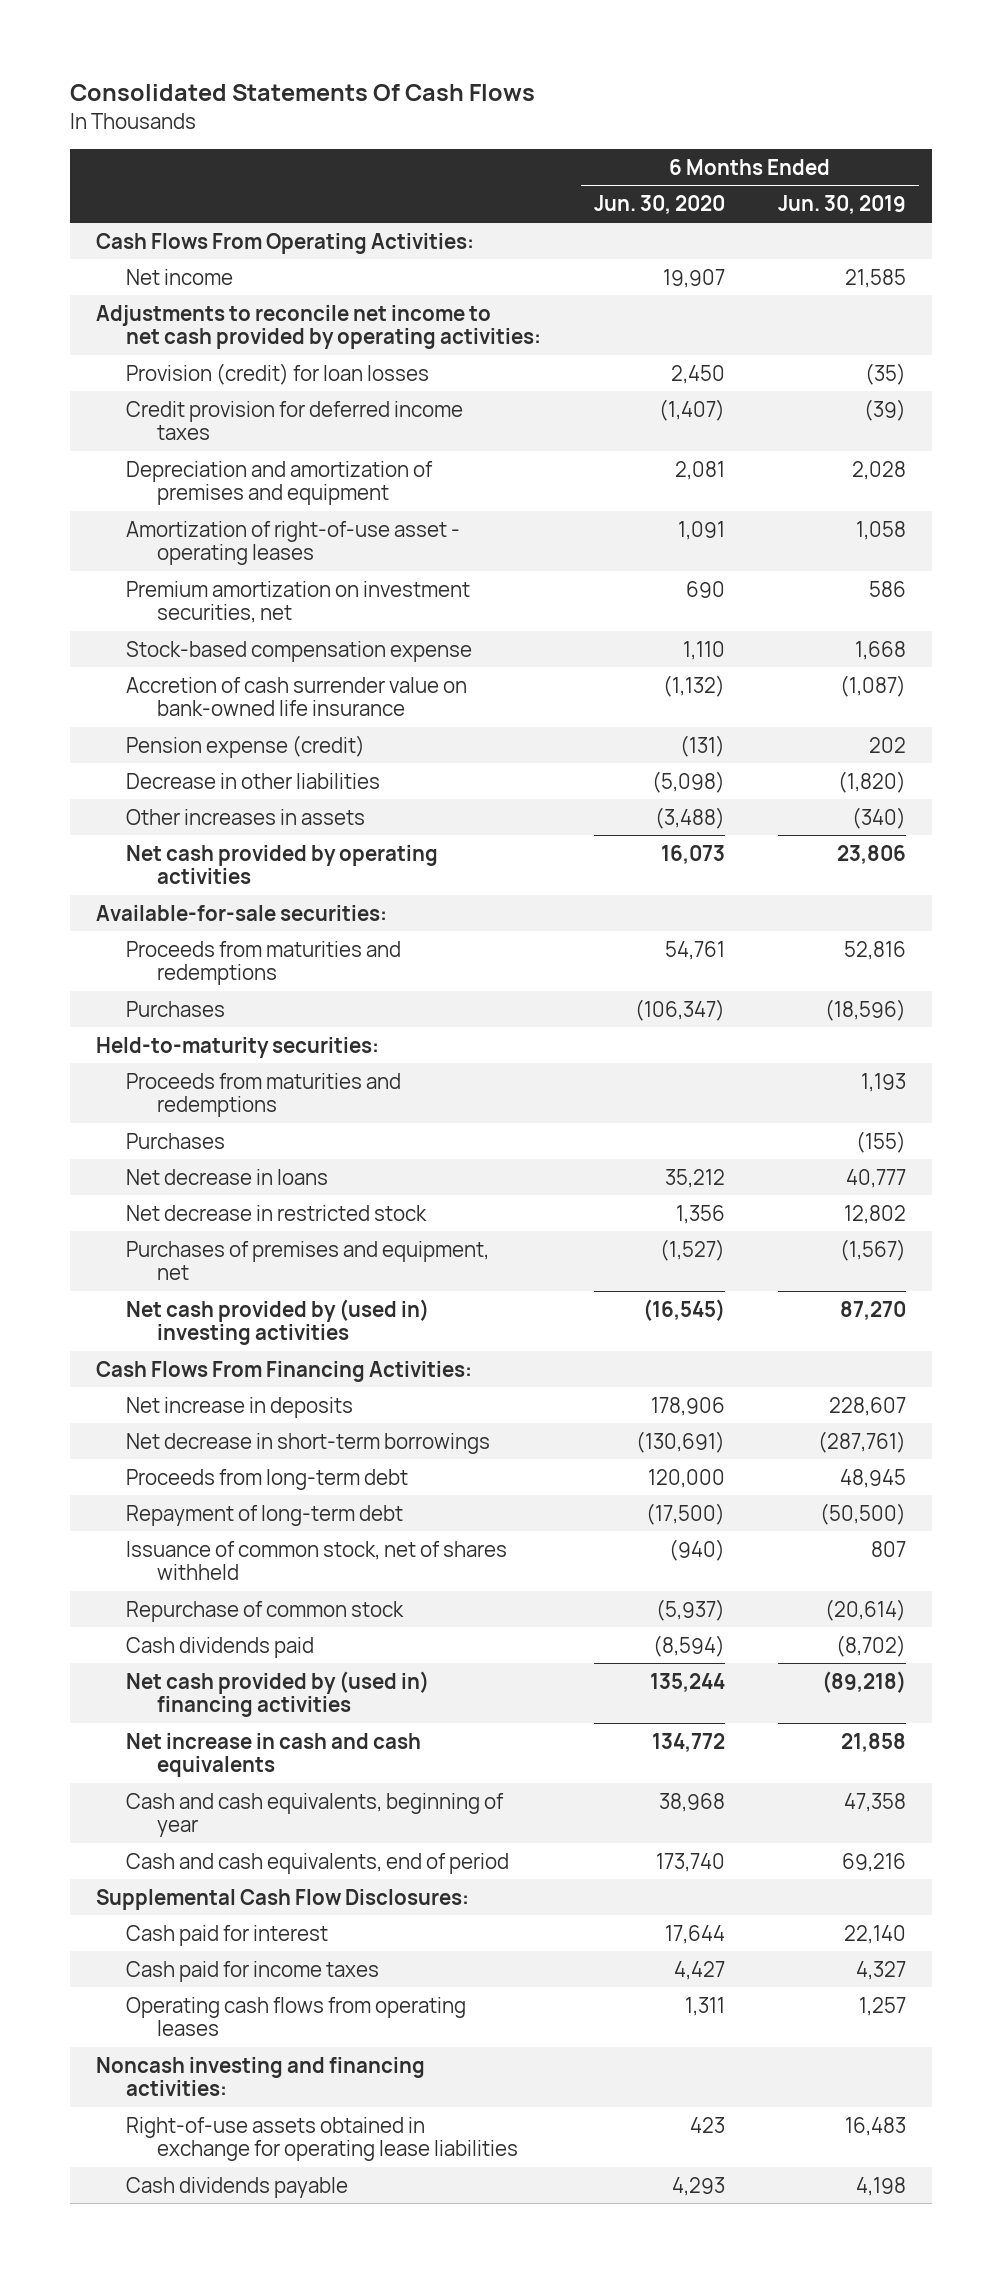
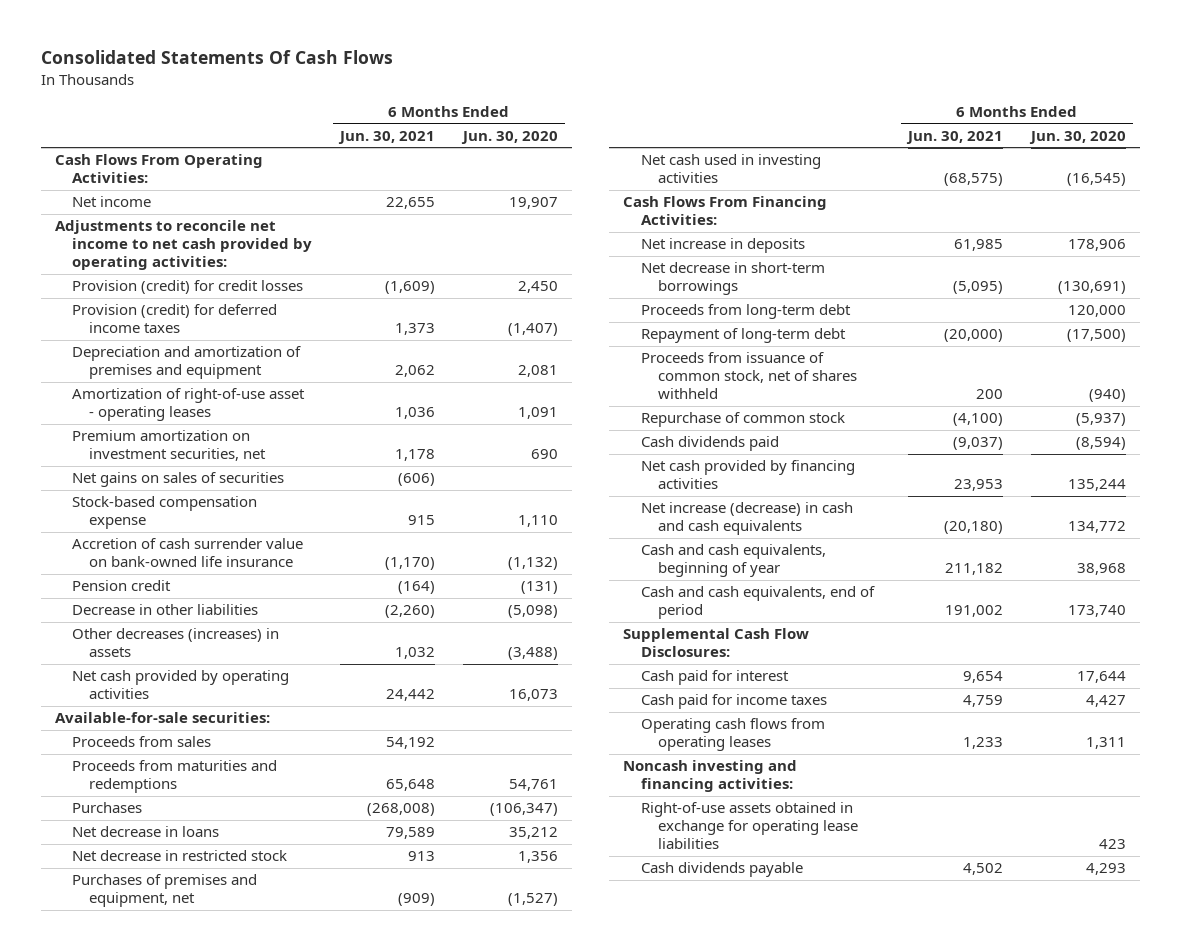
- | 6 Months Ended Jun. 30, 2020 | 6 Months Ended Jun. 30, 2019
+ | 6 Months Ended Jun. 30, 2021 | 6 Months Ended Jun. 30, 2020
- Provision (credit) for loan losses | 2,450 | (35)
- Credit provision for deferred income taxes | (1,407) | (39)
+ Provision (credit) for credit losses | (1,609) | 2,450
+ Provision (credit) for deferred income taxes | 1,373 | (1,407)
+ Net gains on sales of securities | (606) |
- Pension expense (credit) | (131) | 202
+ Pension credit | (164) | (131)
- Other increases in assets | (3,488) | (340)
+ Other decreases (increases) in assets | 1,032 | (3,488)
+ Proceeds from sales | 54,192 |
- Held-to-maturity securities:
- Proceeds from maturities and redemptions | | 1,193
- Purchases | | (155)
- Net cash provided by (used in) investing activities | (16,545) | 87,270
+ Net cash used in investing activities | (68,575) | (16,545)
- Issuance of common stock, net of shares withheld | (940) | 807
+ Proceeds from issuance of common stock, net of shares withheld | 200 | (940)
- Net cash provided by (used in) financing activities | 135,244 | (89,218)
- Net increase in cash and cash equivalents | 134,772 | 21,858
+ Net cash provided by financing activities | 23,953 | 135,244
+ Net increase (decrease) in cash and cash equivalents | (20,180) | 134,772

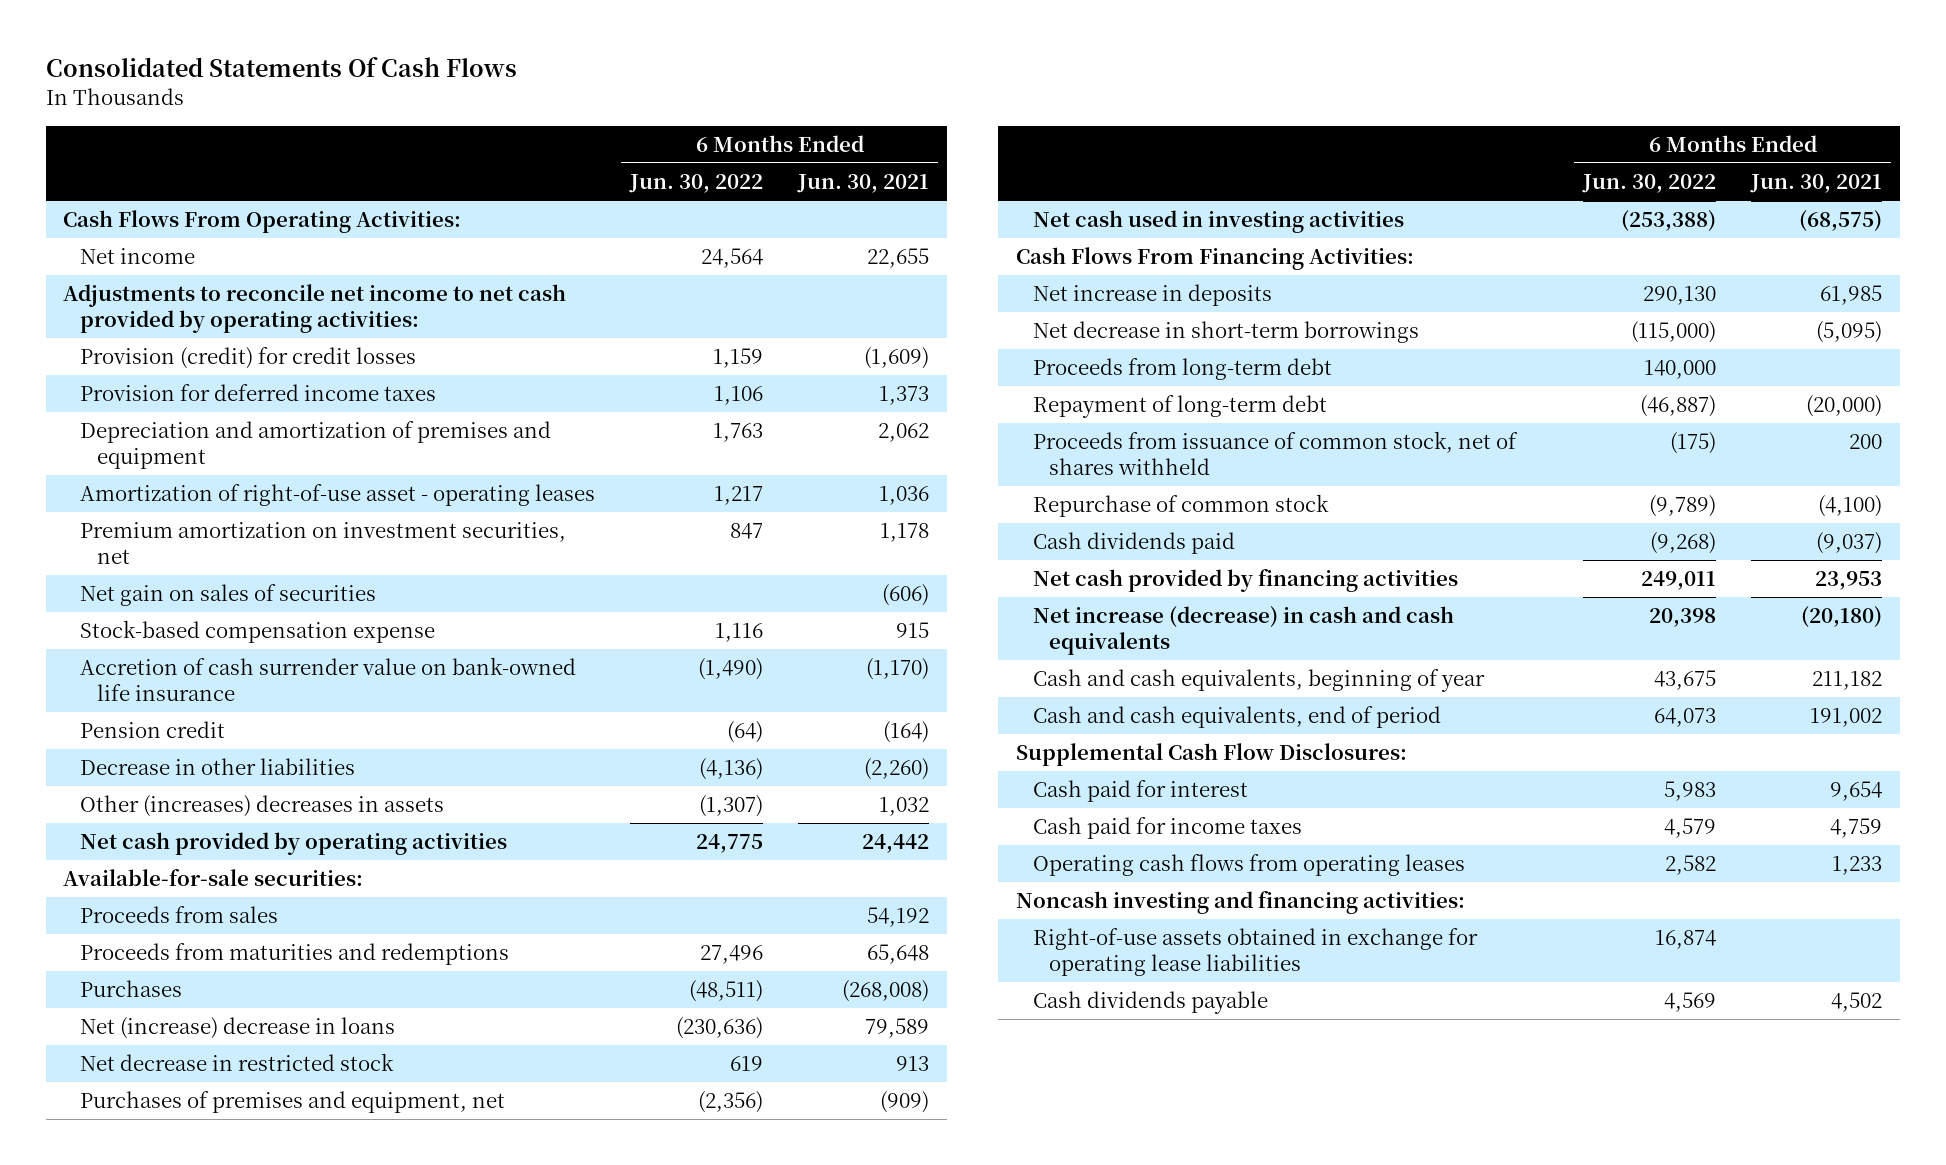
- | 6 Months Ended Jun. 30, 2021 | 6 Months Ended Jun. 30, 2020
+ | 6 Months Ended Jun. 30, 2022 | 6 Months Ended Jun. 30, 2021
- Provision (credit) for deferred income taxes | 1,373 | (1,407)
+ Provision for deferred income taxes | 1,106 | 1,373
- Net gains on sales of securities | (606) |
+ Net gain on sales of securities | | (606)
- Other decreases (increases) in assets | 1,032 | (3,488)
+ Other (increases) decreases in assets | (1,307) | 1,032
- Net decrease in loans | 79,589 | 35,212
+ Net (increase) decrease in loans | (230,636) | 79,589

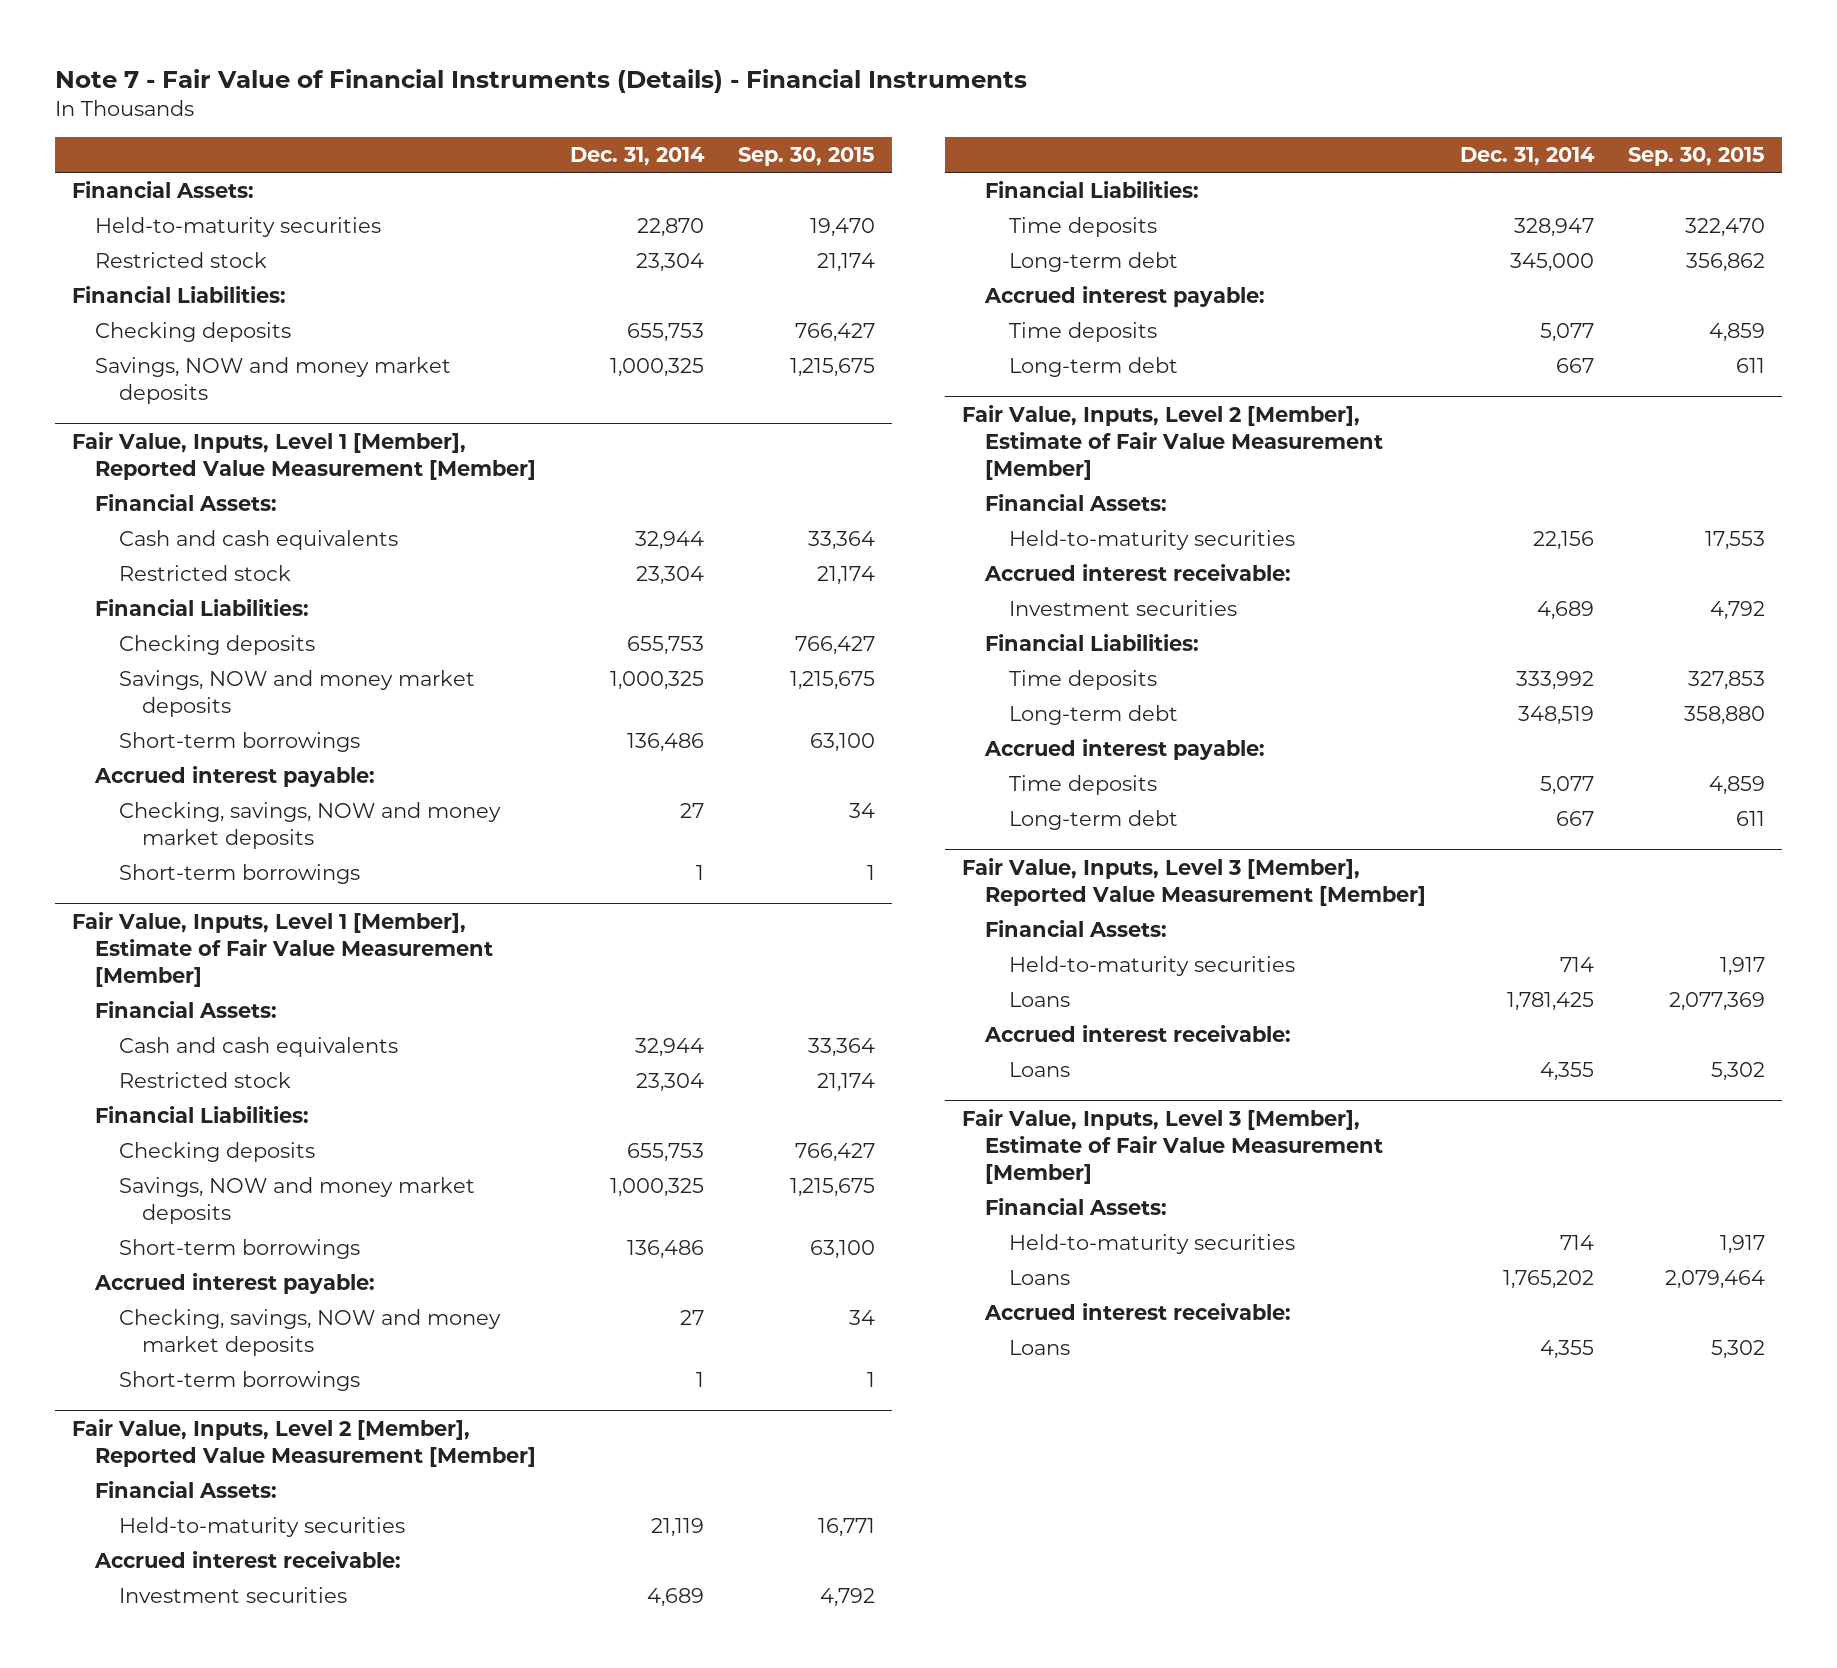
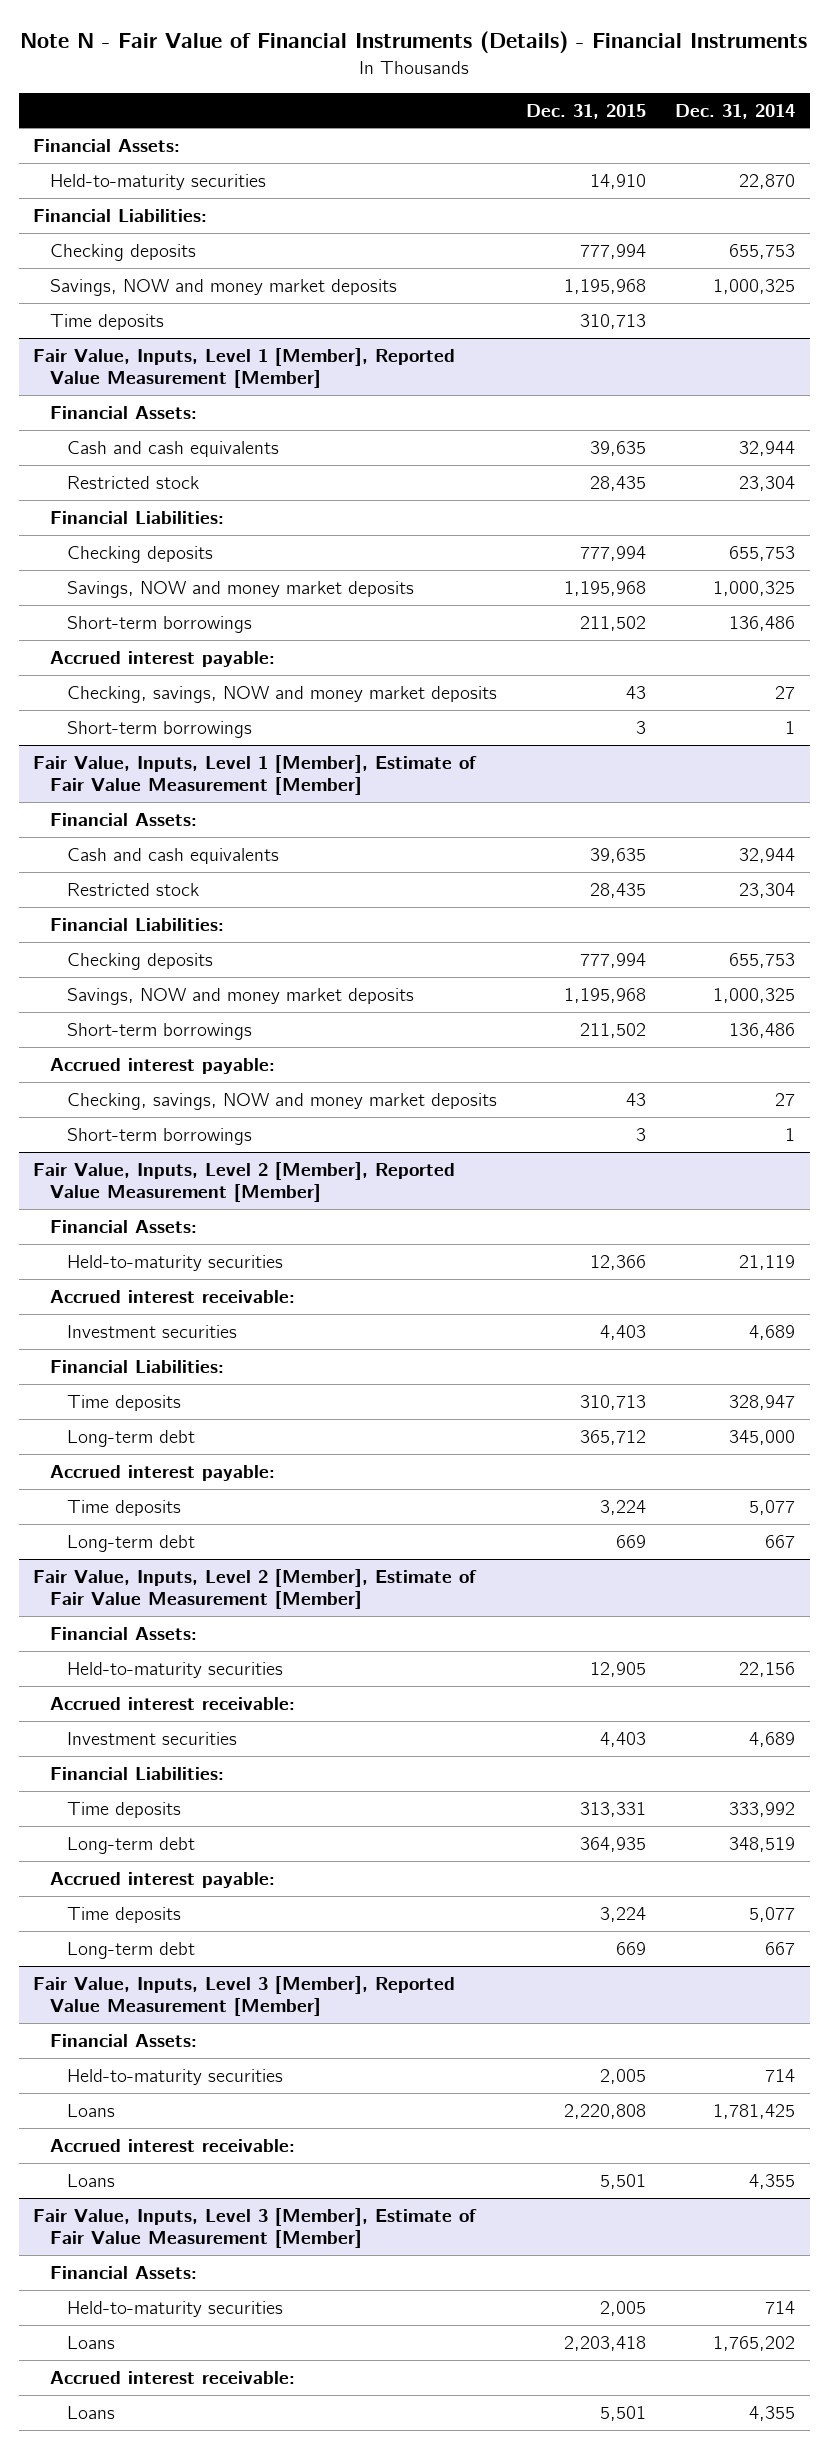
- Note 7 - Fair Value of Financial Instruments (Details) - Financial Instruments
+ Note N - Fair Value of Financial Instruments (Details) - Financial Instruments
- | Dec. 31, 2014 | Sep. 30, 2015
+ | Dec. 31, 2015 | Dec. 31, 2014
- Restricted stock | 23,304 | 21,174
+ Time deposits | 310,713 |

